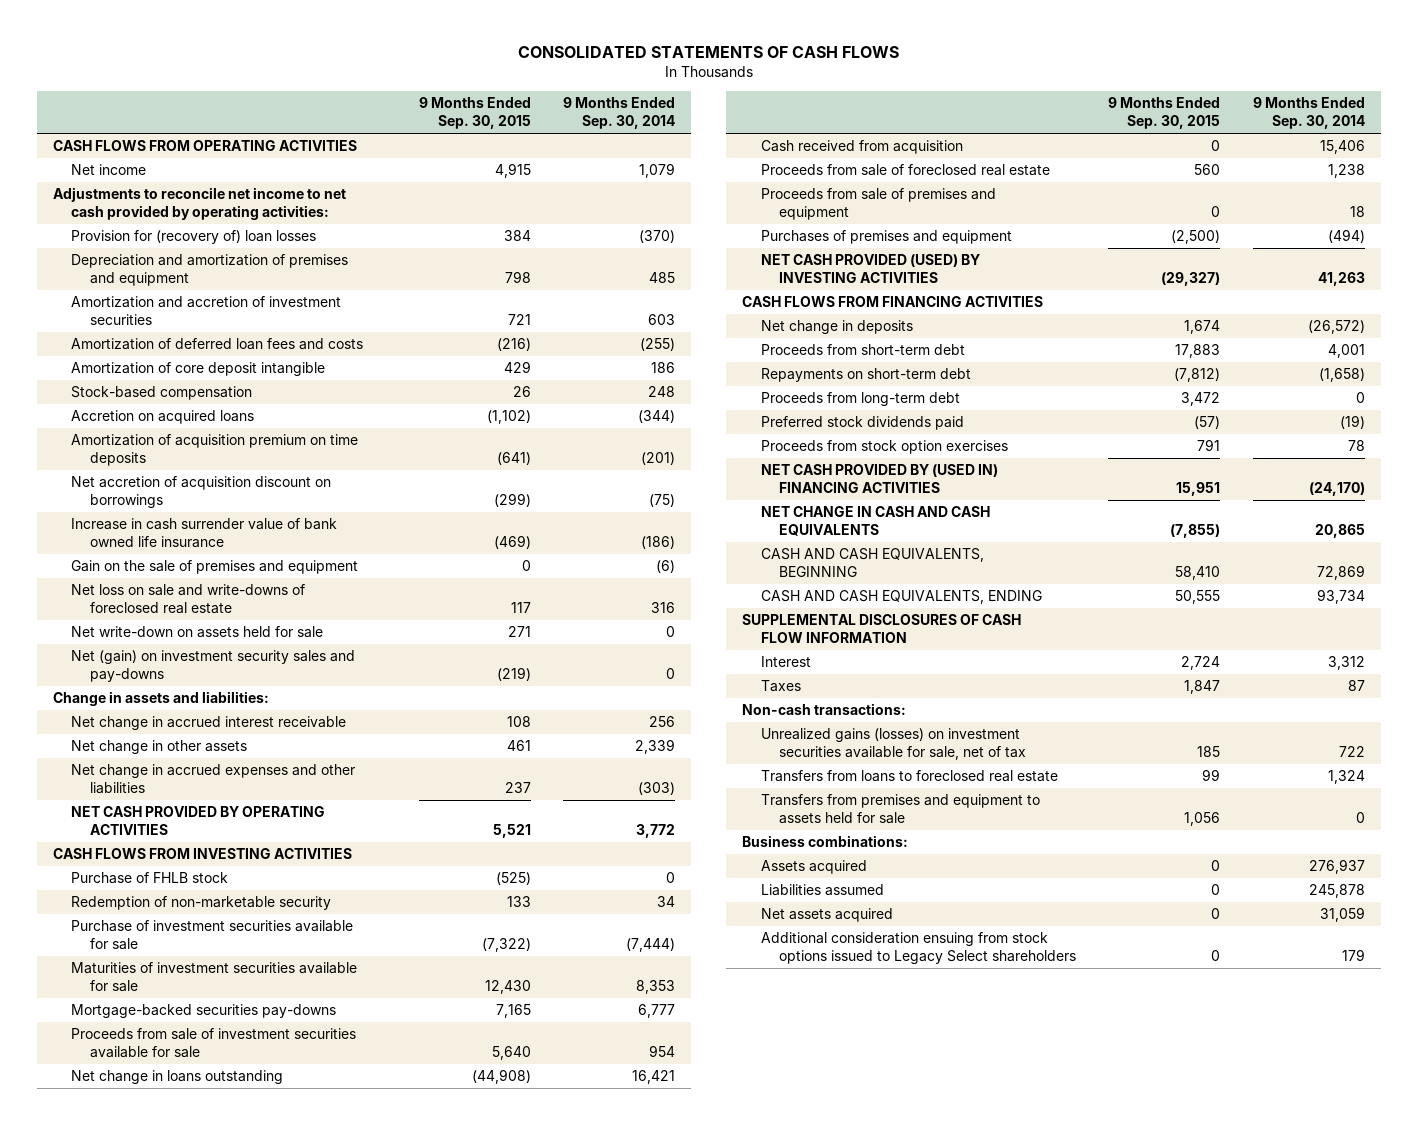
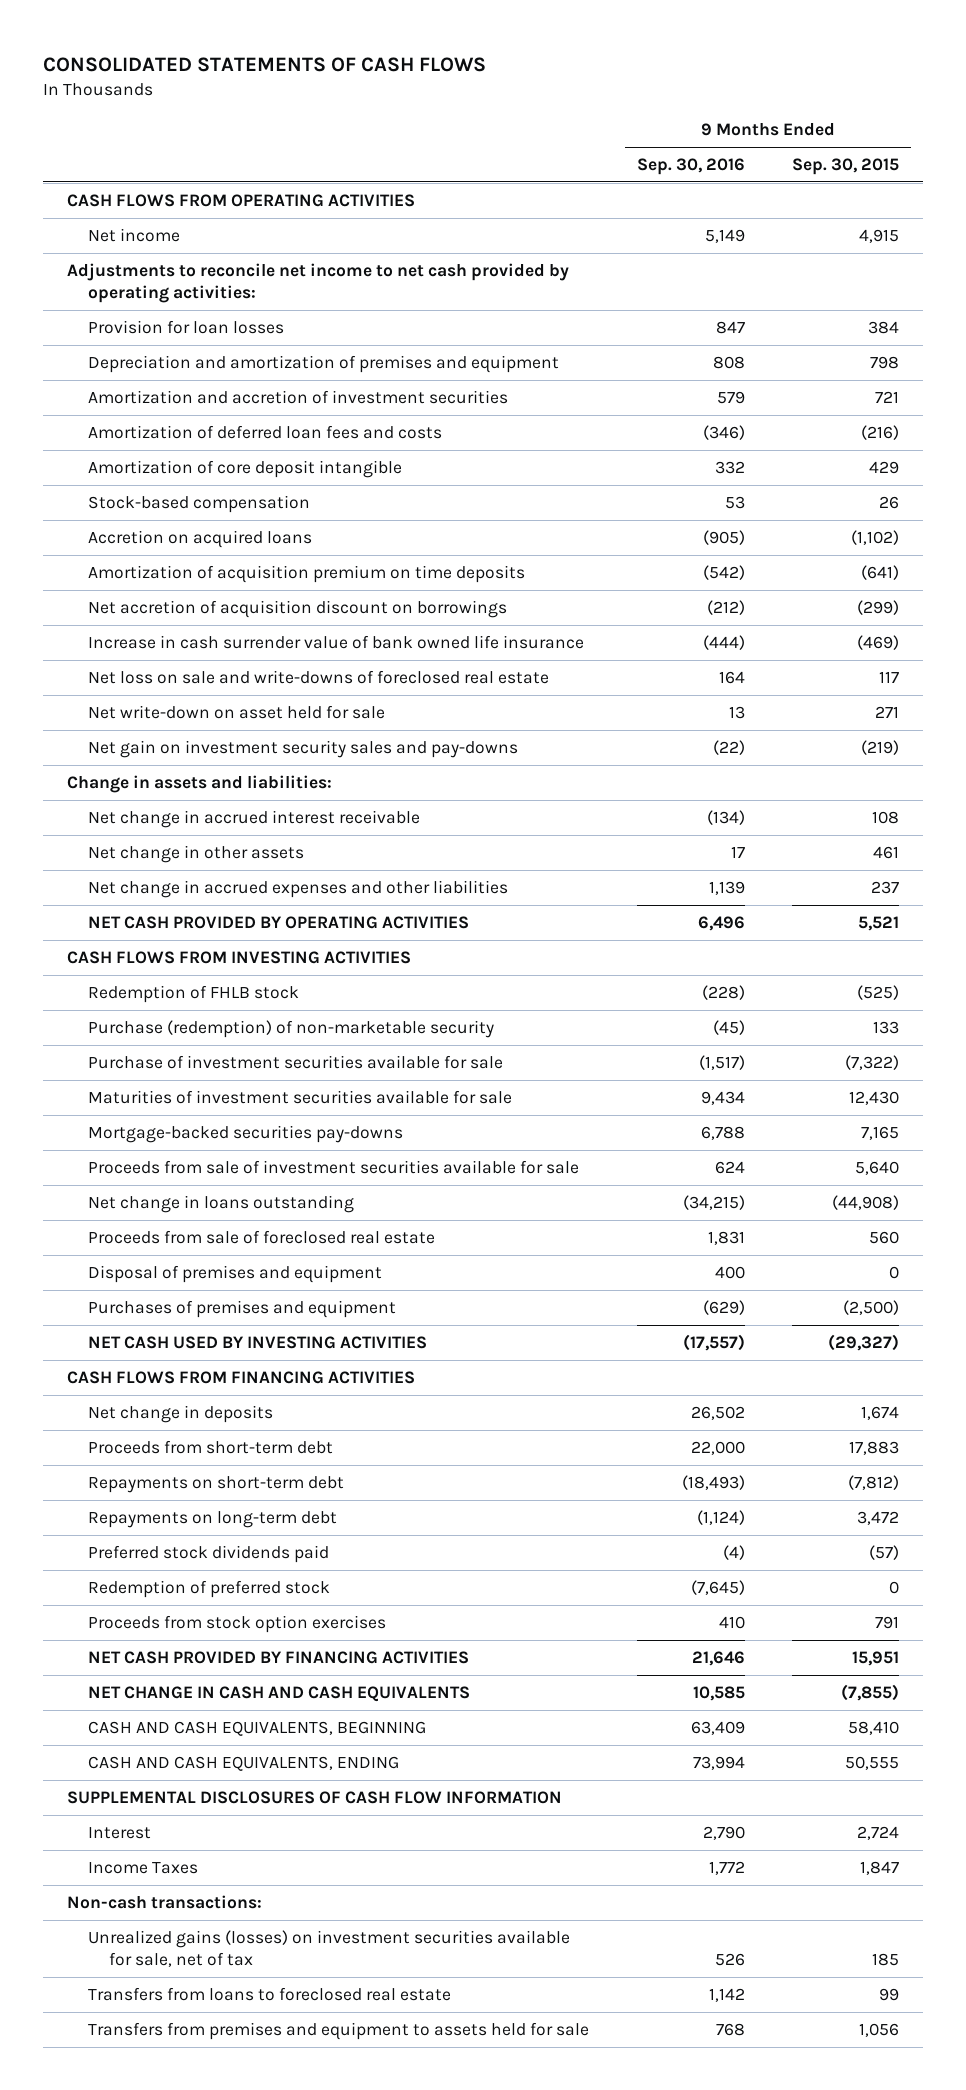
- | 9 Months Ended Sep. 30, 2015 | 9 Months Ended Sep. 30, 2014
+ | 9 Months Ended Sep. 30, 2016 | 9 Months Ended Sep. 30, 2015
- Provision for (recovery of) loan losses | 384 | (370)
+ Provision for loan losses | 847 | 384
- Gain on the sale of premises and equipment | 0 | (6)
- Net write-down on assets held for sale | 271 | 0
- Net (gain) on investment security sales and pay-downs | (219) | 0
+ Net write-down on asset held for sale | 13 | 271
+ Net gain on investment security sales and pay-downs | (22) | (219)
- Purchase of FHLB stock | (525) | 0
- Redemption of non-marketable security | 133 | 34
+ Redemption of FHLB stock | (228) | (525)
+ Purchase (redemption) of non-marketable security | (45) | 133
- Cash received from acquisition | 0 | 15,406
- Proceeds from sale of premises and equipment | 0 | 18
+ Disposal of premises and equipment | 400 | 0
- NET CASH PROVIDED (USED) BY INVESTING ACTIVITIES | (29,327) | 41,263
+ NET CASH USED BY INVESTING ACTIVITIES | (17,557) | (29,327)
- Proceeds from long-term debt | 3,472 | 0
+ Repayments on long-term debt | (1,124) | 3,472
+ Redemption of preferred stock | (7,645) | 0
- NET CASH PROVIDED BY (USED IN) FINANCING ACTIVITIES | 15,951 | (24,170)
+ NET CASH PROVIDED BY FINANCING ACTIVITIES | 21,646 | 15,951
- Taxes | 1,847 | 87
+ Income Taxes | 1,772 | 1,847
- Business combinations:
- Assets acquired | 0 | 276,937
- Liabilities assumed | 0 | 245,878
- Net assets acquired | 0 | 31,059
- Additional consideration ensuing from stock options issued to Legacy Select shareholders | 0 | 179

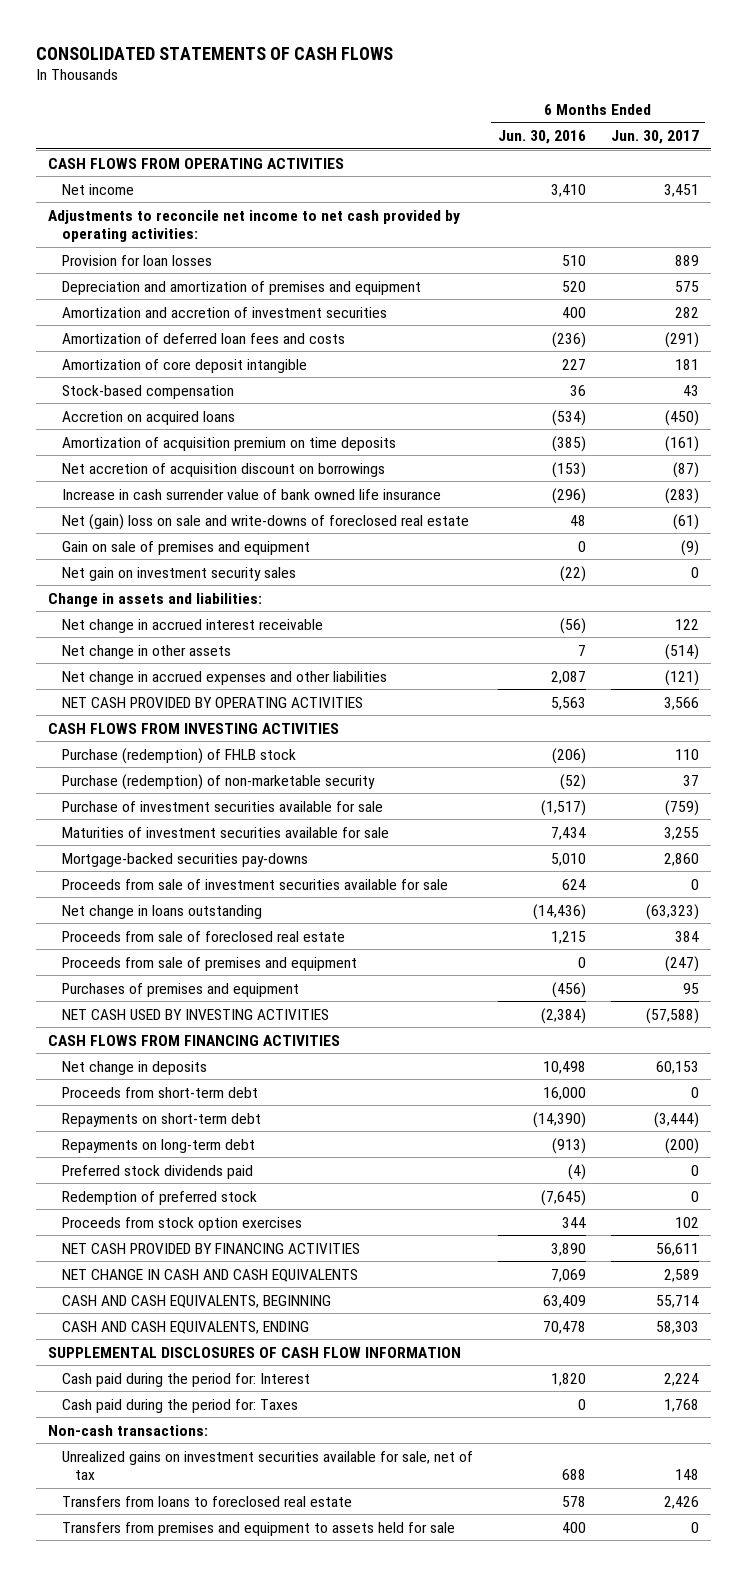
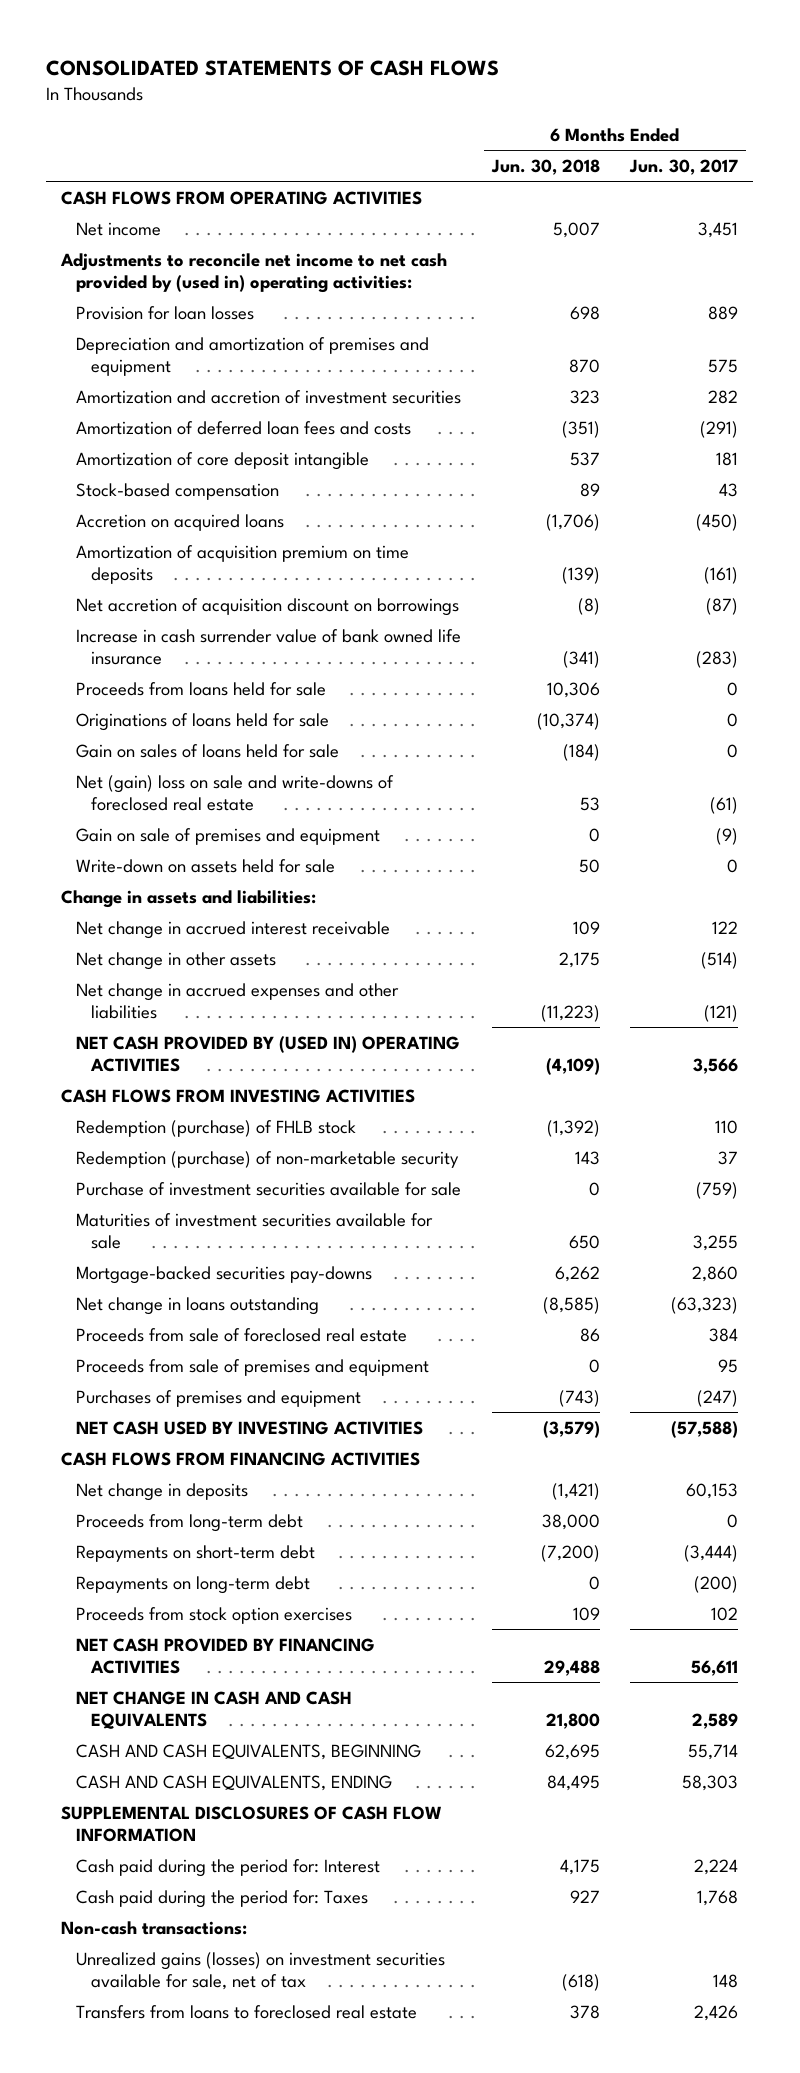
- | 6 Months Ended Jun. 30, 2016 | 6 Months Ended Jun. 30, 2017
+ | 6 Months Ended Jun. 30, 2018 | 6 Months Ended Jun. 30, 2017
- Adjustments to reconcile net income to net cash provided by operating activities:
+ Adjustments to reconcile net income to net cash provided by (used in) operating activities:
+ Proceeds from loans held for sale | 10,306 | 0
+ Originations of loans held for sale | (10,374) | 0
+ Gain on sales of loans held for sale | (184) | 0
- Net gain on investment security sales | (22) | 0
+ Write-down on assets held for sale | 50 | 0
- NET CASH PROVIDED BY OPERATING ACTIVITIES | 5,563 | 3,566
+ NET CASH PROVIDED BY (USED IN) OPERATING ACTIVITIES | (4,109) | 3,566
- Purchase (redemption) of FHLB stock | (206) | 110
- Purchase (redemption) of non-marketable security | (52) | 37
+ Redemption (purchase) of FHLB stock | (1,392) | 110
+ Redemption (purchase) of non-marketable security | 143 | 37
- Proceeds from sale of investment securities available for sale | 624 | 0
- Proceeds from sale of premises and equipment | 0 | (247)
- Purchases of premises and equipment | (456) | 95
+ Proceeds from sale of premises and equipment | 0 | 95
+ Purchases of premises and equipment | (743) | (247)
- Proceeds from short-term debt | 16,000 | 0
+ Proceeds from long-term debt | 38,000 | 0
- Preferred stock dividends paid | (4) | 0
- Redemption of preferred stock | (7,645) | 0
- Unrealized gains on investment securities available for sale, net of tax | 688 | 148
+ Unrealized gains (losses) on investment securities available for sale, net of tax | (618) | 148
- Transfers from premises and equipment to assets held for sale | 400 | 0

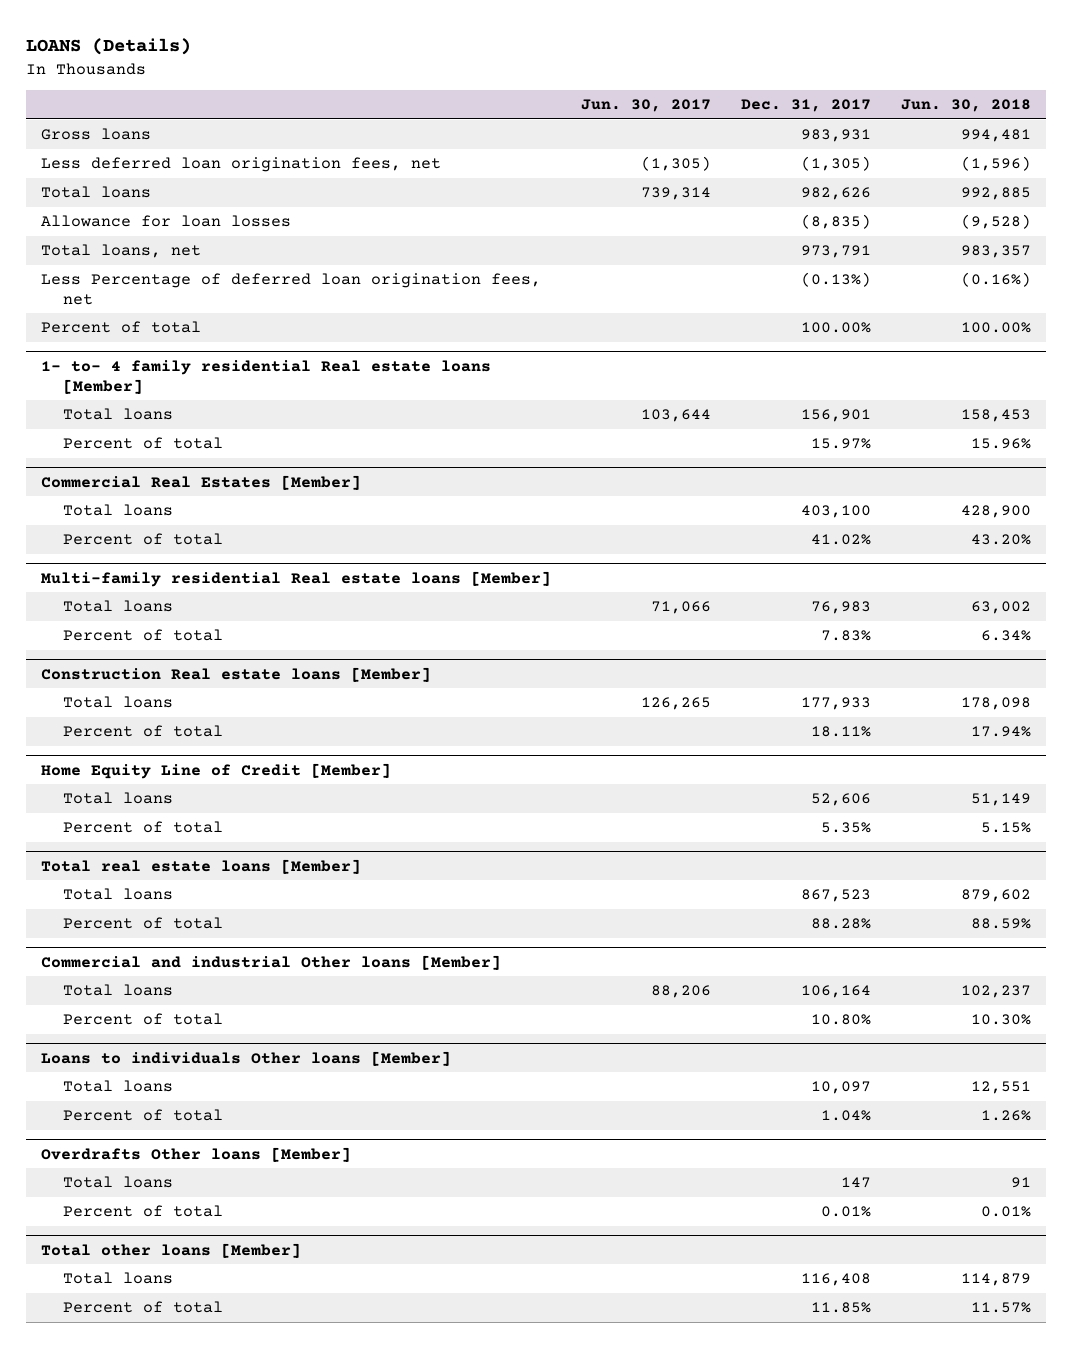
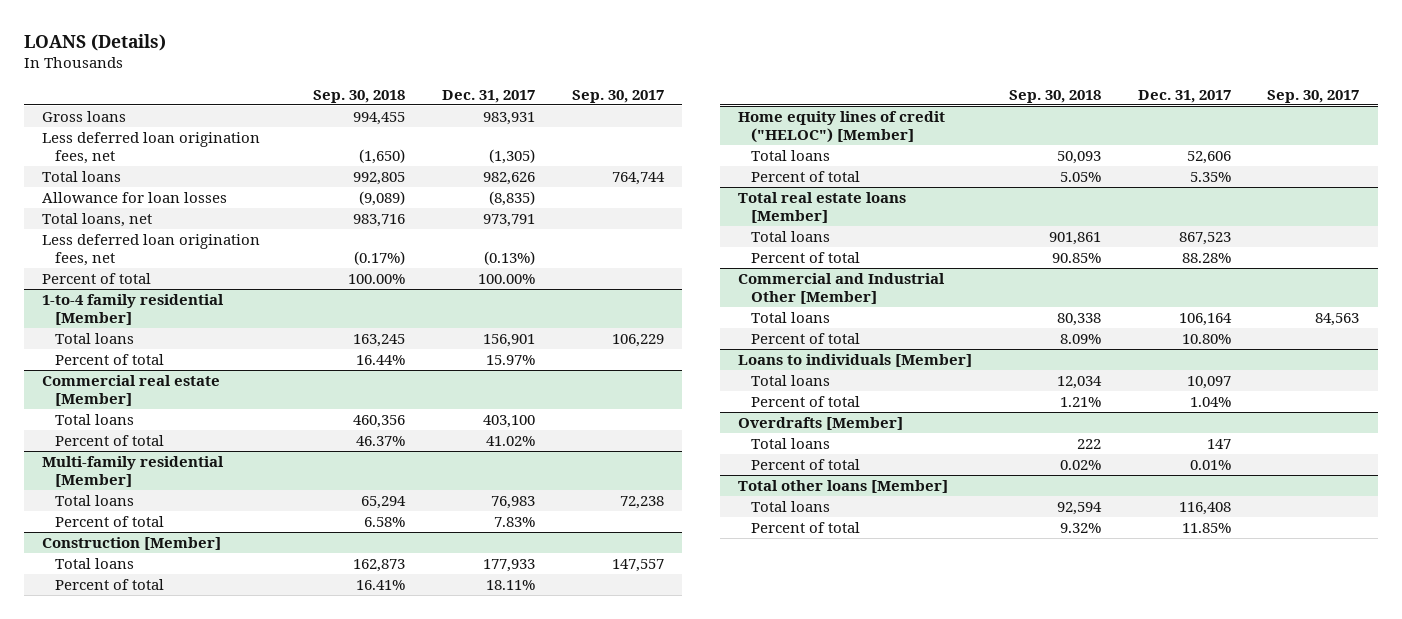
- | Jun. 30, 2017 | Dec. 31, 2017 | Jun. 30, 2018
+ | Sep. 30, 2018 | Dec. 31, 2017 | Sep. 30, 2017
- Less Percentage of deferred loan origination fees, net | | (0.13%) | (0.16%)
+ Less deferred loan origination fees, net | (0.17%) | (0.13%) |
- 1- to- 4 family residential Real estate loans [Member]
+ 1-to-4 family residential [Member]
- Commercial Real Estates [Member]
+ Commercial real estate [Member]
- Multi-family residential Real estate loans [Member]
+ Multi-family residential [Member]
- Construction Real estate loans [Member]
+ Construction [Member]
- Home Equity Line of Credit [Member]
+ Home equity lines of credit ("HELOC") [Member]
- Commercial and industrial Other loans [Member]
+ Commercial and Industrial Other [Member]
- Loans to individuals Other loans [Member]
+ Loans to individuals [Member]
- Overdrafts Other loans [Member]
+ Overdrafts [Member]

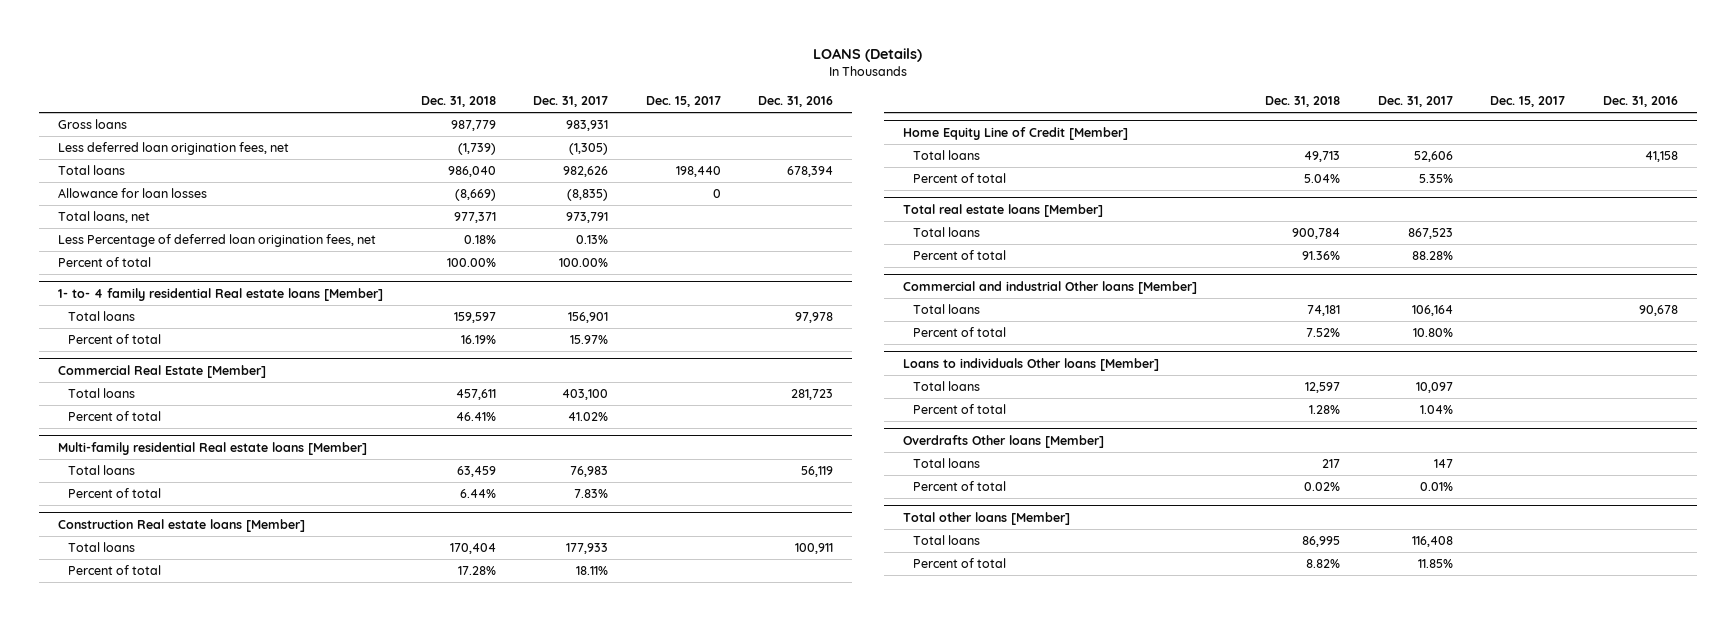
- | Sep. 30, 2018 | Dec. 31, 2017 | Sep. 30, 2017
+ | Dec. 31, 2018 | Dec. 31, 2017 | Dec. 15, 2017 | Dec. 31, 2016
- Less deferred loan origination fees, net | (0.17%) | (0.13%) |
+ Less Percentage of deferred loan origination fees, net | 0.18% | 0.13% | |
- 1-to-4 family residential [Member]
+ 1- to- 4 family residential Real estate loans [Member]
- Commercial real estate [Member]
+ Commercial Real Estate [Member]
- Multi-family residential [Member]
+ Multi-family residential Real estate loans [Member]
- Construction [Member]
+ Construction Real estate loans [Member]
- Home equity lines of credit ("HELOC") [Member]
+ Home Equity Line of Credit [Member]
- Commercial and Industrial Other [Member]
+ Commercial and industrial Other loans [Member]
- Loans to individuals [Member]
+ Loans to individuals Other loans [Member]
- Overdrafts [Member]
+ Overdrafts Other loans [Member]

